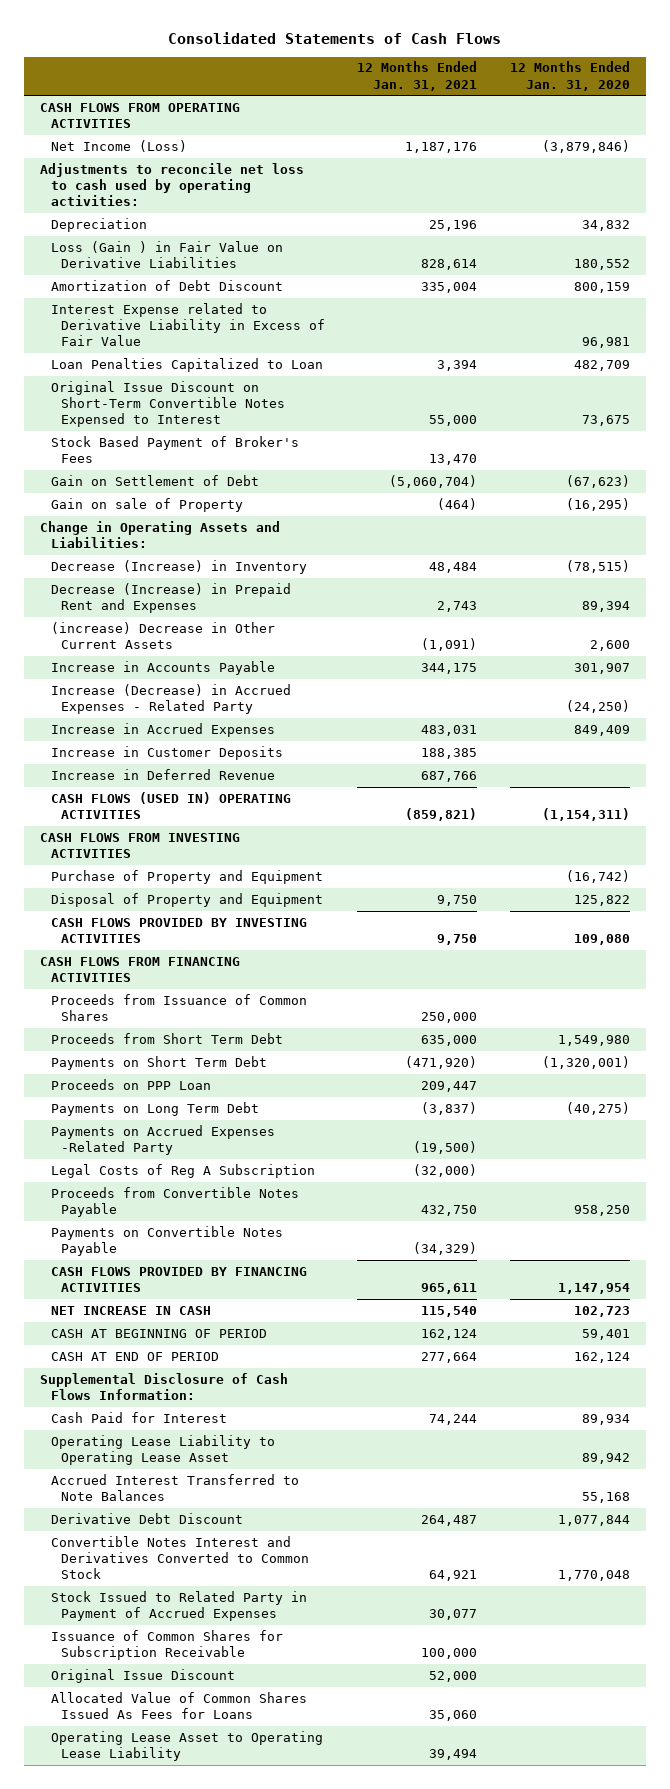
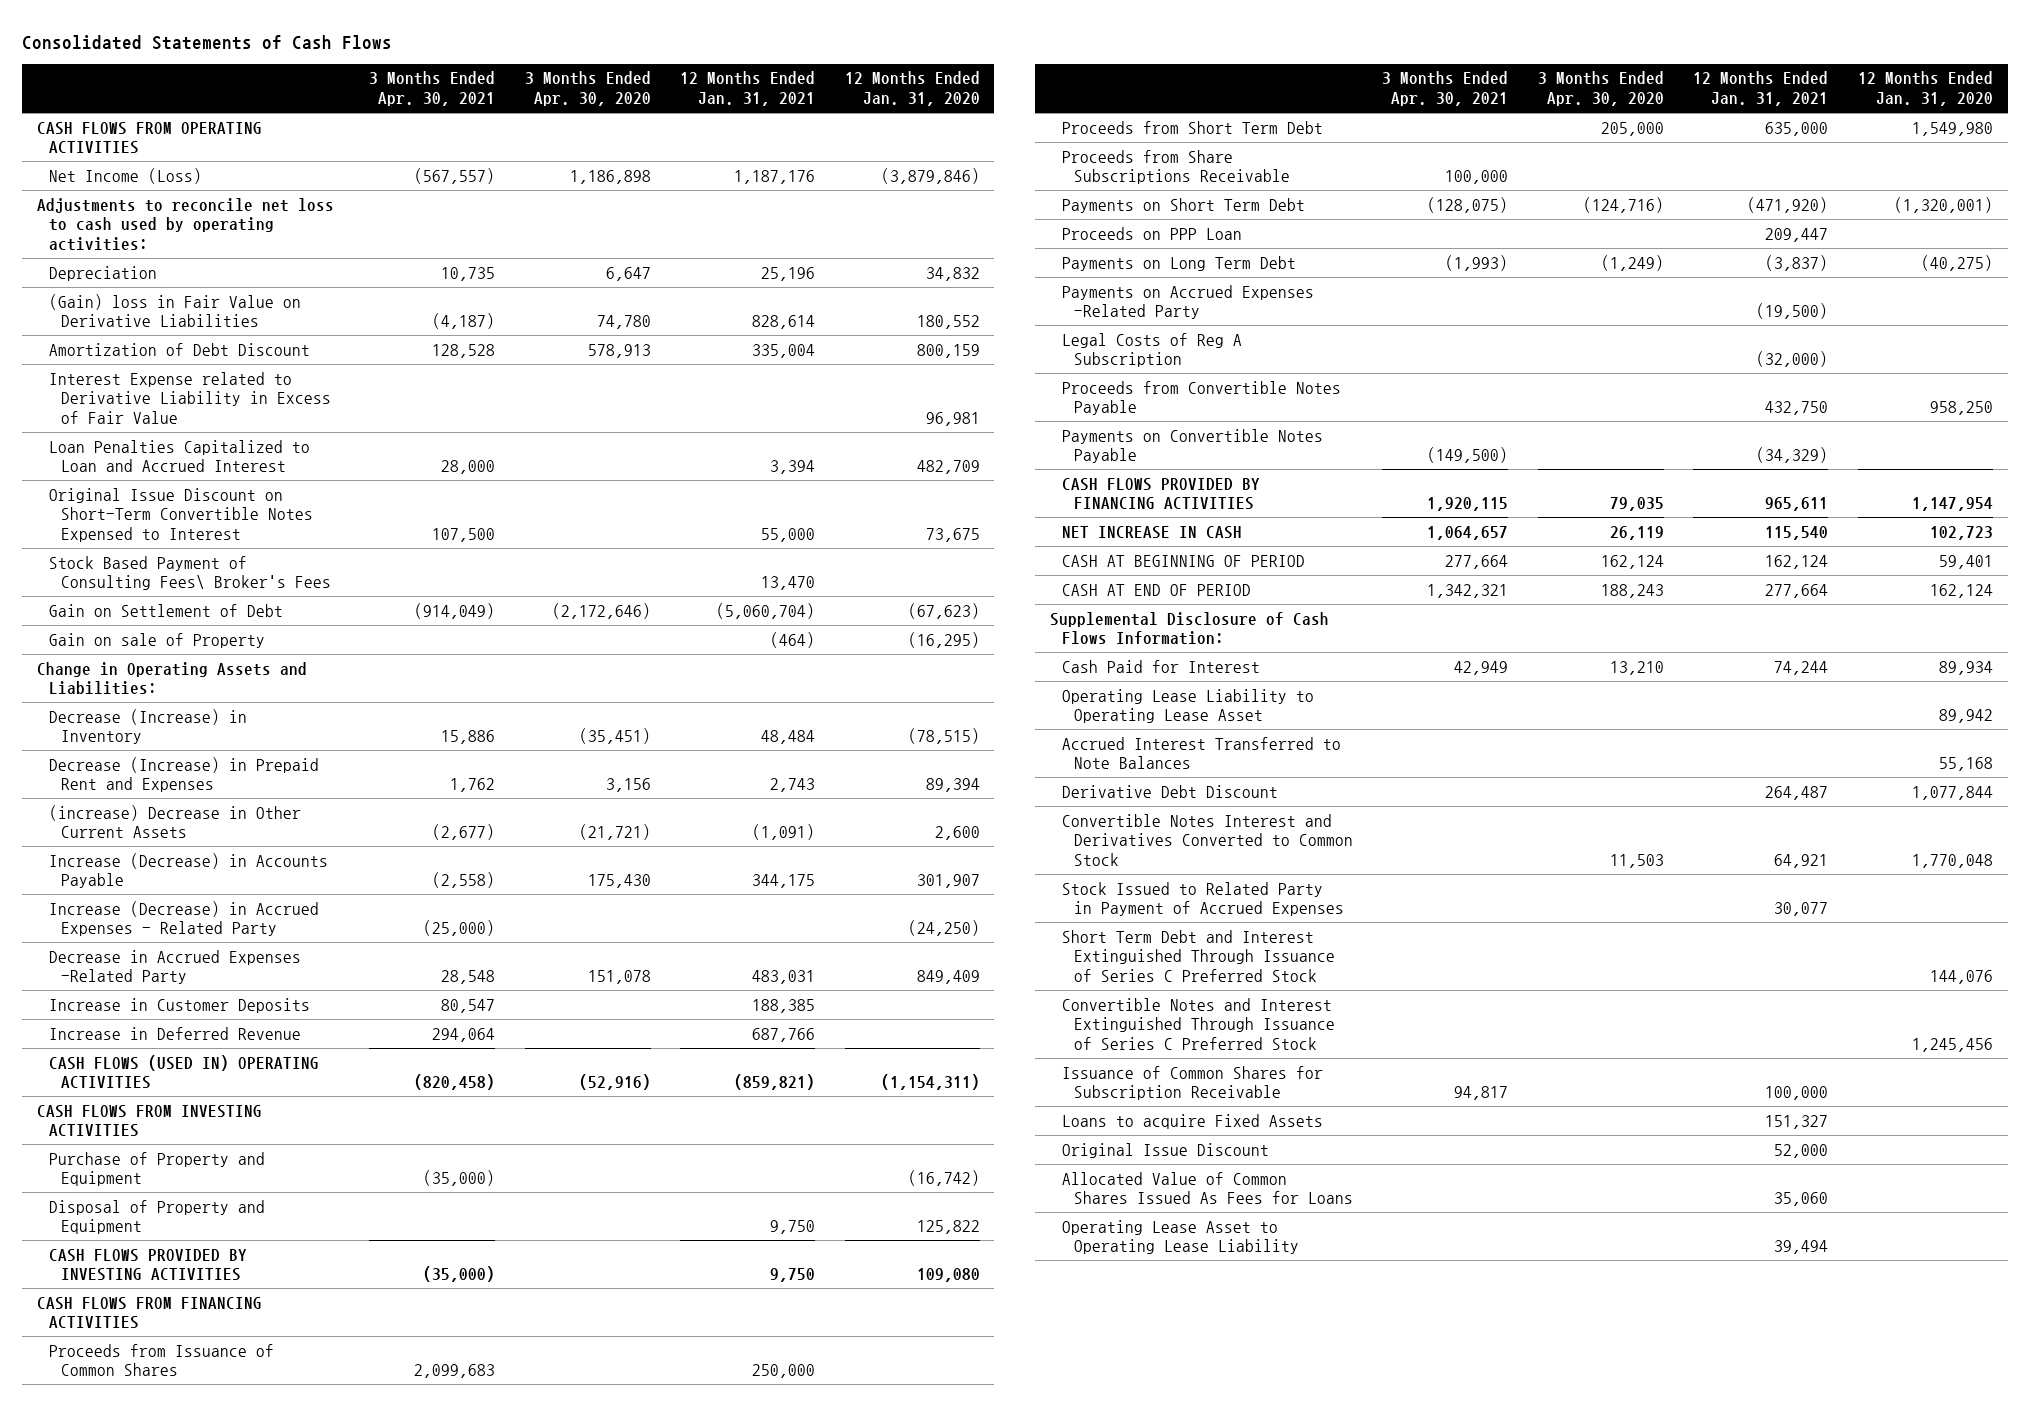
- | 12 Months Ended Jan. 31, 2021 | 12 Months Ended Jan. 31, 2020
+ | 3 Months Ended Apr. 30, 2021 | 3 Months Ended Apr. 30, 2020 | 12 Months Ended Jan. 31, 2021 | 12 Months Ended Jan. 31, 2020
- Loss (Gain ) in Fair Value on Derivative Liabilities | 828,614 | 180,552
+ (Gain) loss in Fair Value on Derivative Liabilities | (4,187) | 74,780 | 828,614 | 180,552
- Loan Penalties Capitalized to Loan | 3,394 | 482,709
+ Loan Penalties Capitalized to Loan and Accrued Interest | 28,000 | | 3,394 | 482,709
- Stock Based Payment of Broker's Fees | 13,470 |
+ Stock Based Payment of Consulting Fees\ Broker's Fees | | | 13,470 |
- Increase in Accounts Payable | 344,175 | 301,907
+ Increase (Decrease) in Accounts Payable | (2,558) | 175,430 | 344,175 | 301,907
- Increase in Accrued Expenses | 483,031 | 849,409
+ Decrease in Accrued Expenses -Related Party | 28,548 | 151,078 | 483,031 | 849,409
+ Proceeds from Share Subscriptions Receivable | 100,000 | | |
+ Short Term Debt and Interest Extinguished Through Issuance of Series C Preferred Stock | | | | 144,076
+ Convertible Notes and Interest Extinguished Through Issuance of Series C Preferred Stock | | | | 1,245,456
+ Loans to acquire Fixed Assets | | | 151,327 |

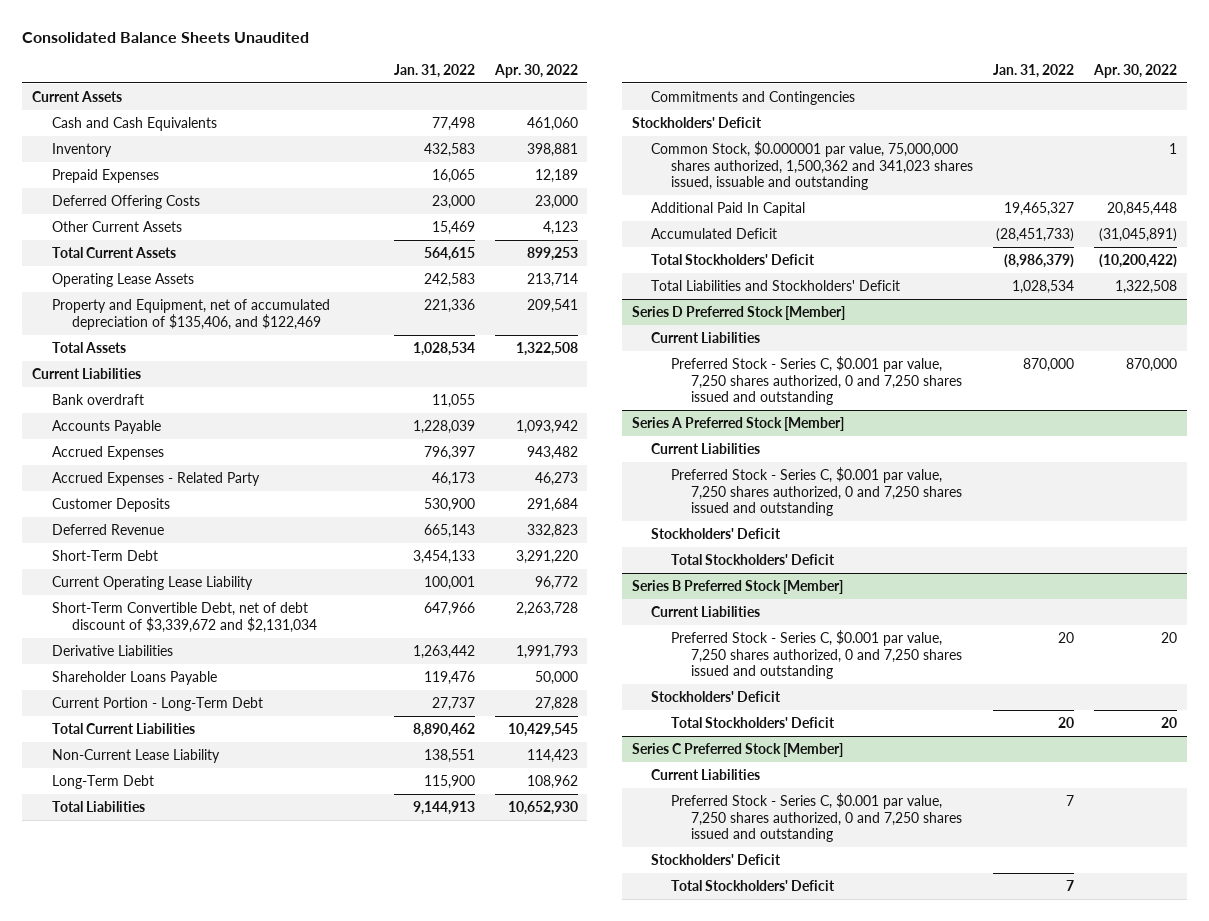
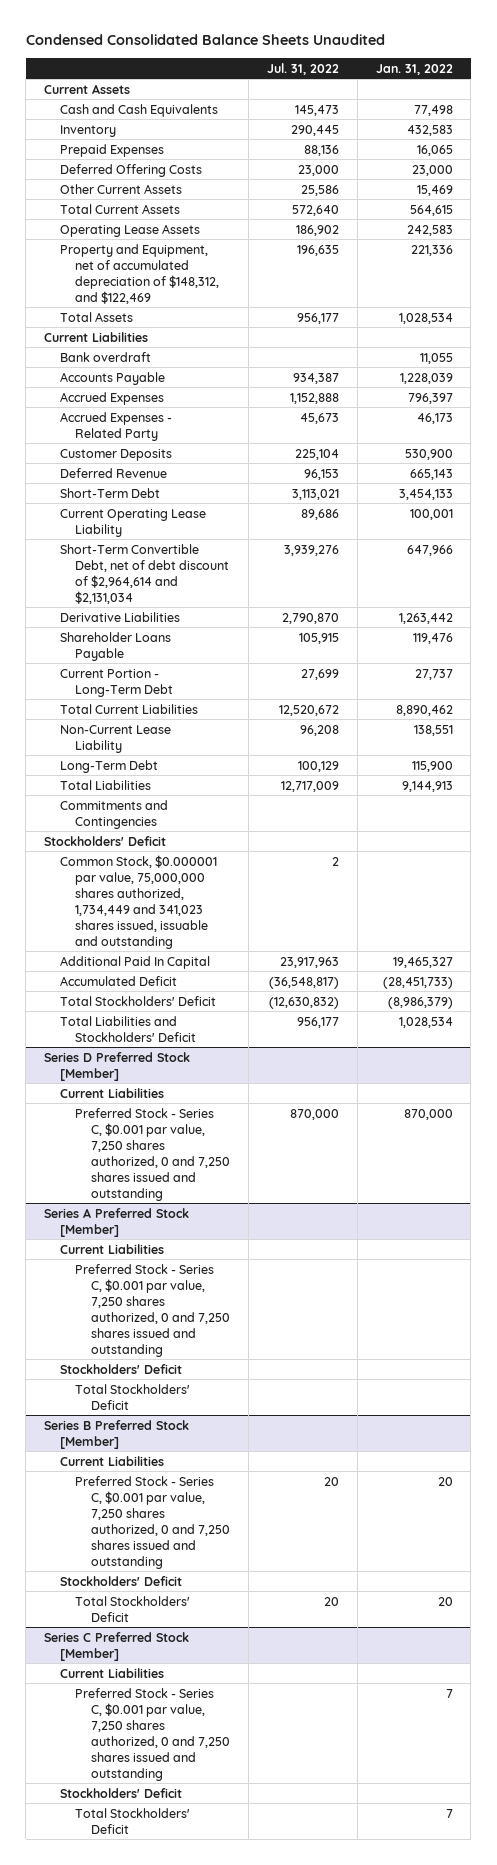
- Consolidated Balance Sheets Unaudited
+ Condensed Consolidated Balance Sheets Unaudited
- | Jan. 31, 2022 | Apr. 30, 2022
+ | Jul. 31, 2022 | Jan. 31, 2022
- Property and Equipment, net of accumulated depreciation of $135,406, and $122,469 | 221,336 | 209,541
+ Property and Equipment, net of accumulated depreciation of $148,312, and $122,469 | 196,635 | 221,336
- Short-Term Convertible Debt, net of debt discount of $3,339,672 and $2,131,034 | 647,966 | 2,263,728
+ Short-Term Convertible Debt, net of debt discount of $2,964,614 and $2,131,034 | 3,939,276 | 647,966
- Common Stock, $0.000001 par value, 75,000,000 shares authorized, 1,500,362 and 341,023 shares issued, issuable and outstanding | | 1
+ Common Stock, $0.000001 par value, 75,000,000 shares authorized, 1,734,449 and 341,023 shares issued, issuable and outstanding | 2 |

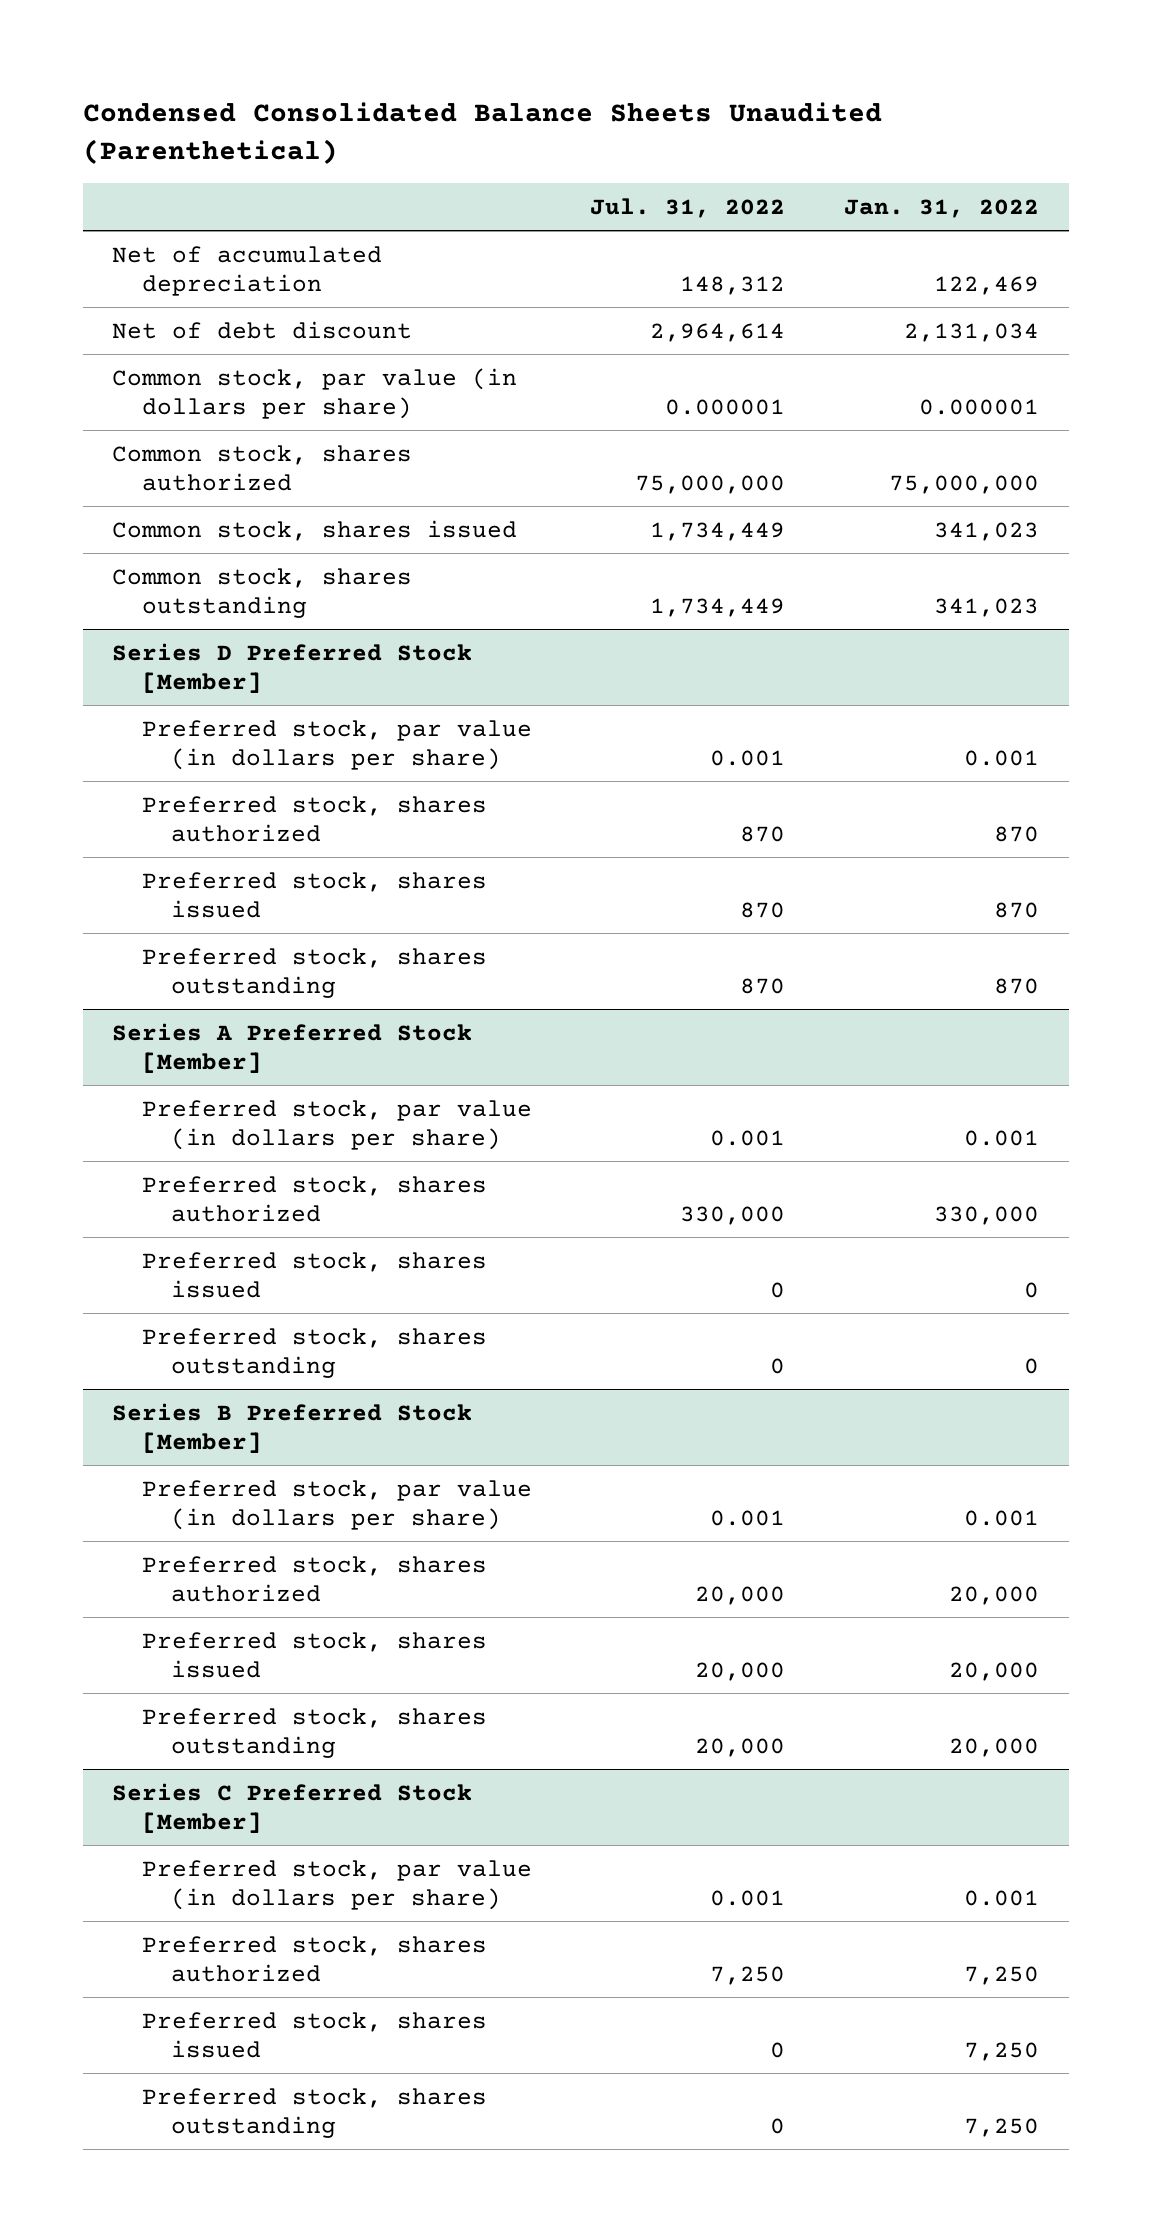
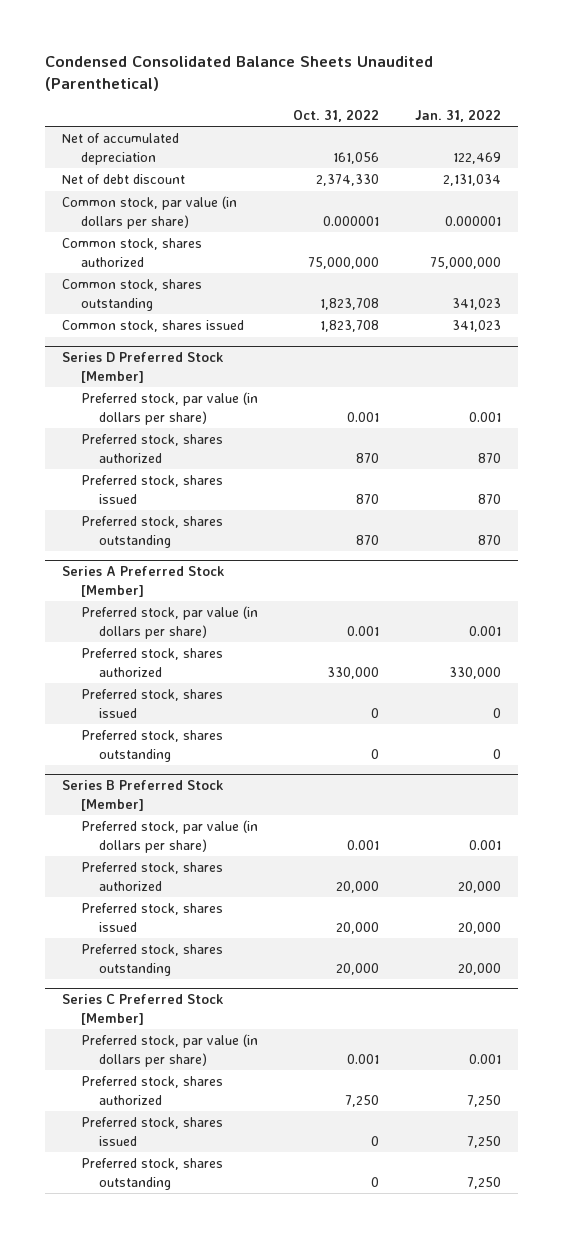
- | Jul. 31, 2022 | Jan. 31, 2022
+ | Oct. 31, 2022 | Jan. 31, 2022
moved down: Common stock, shares issued | 1,823,708 | 341,023

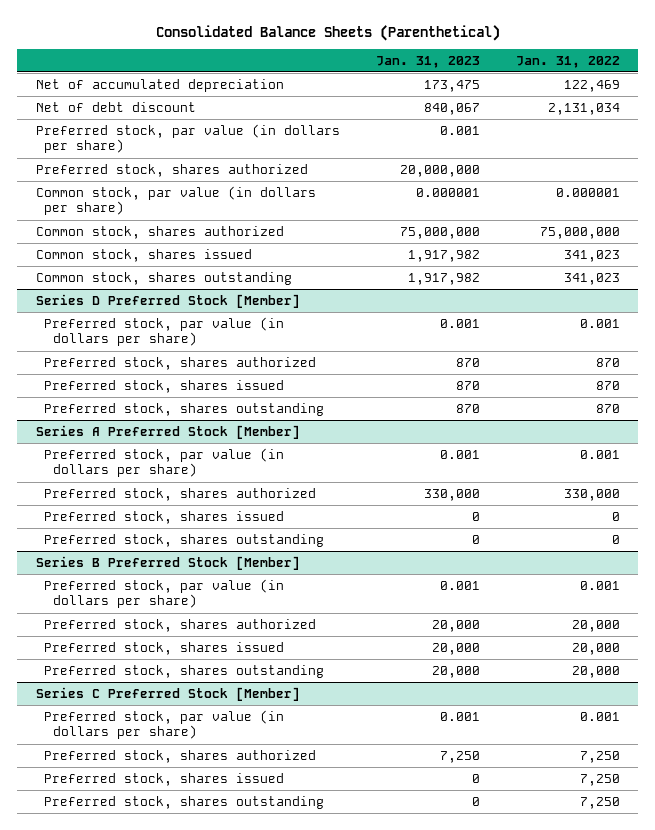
- Condensed Consolidated Balance Sheets Unaudited (Parenthetical)
+ Consolidated Balance Sheets (Parenthetical)
- | Oct. 31, 2022 | Jan. 31, 2022
+ | Jan. 31, 2023 | Jan. 31, 2022
+ Preferred stock, par value (in dollars per share) | 0.001 |
+ Preferred stock, shares authorized | 20,000,000 |
moved down: Common stock, shares outstanding | 1,917,982 | 341,023

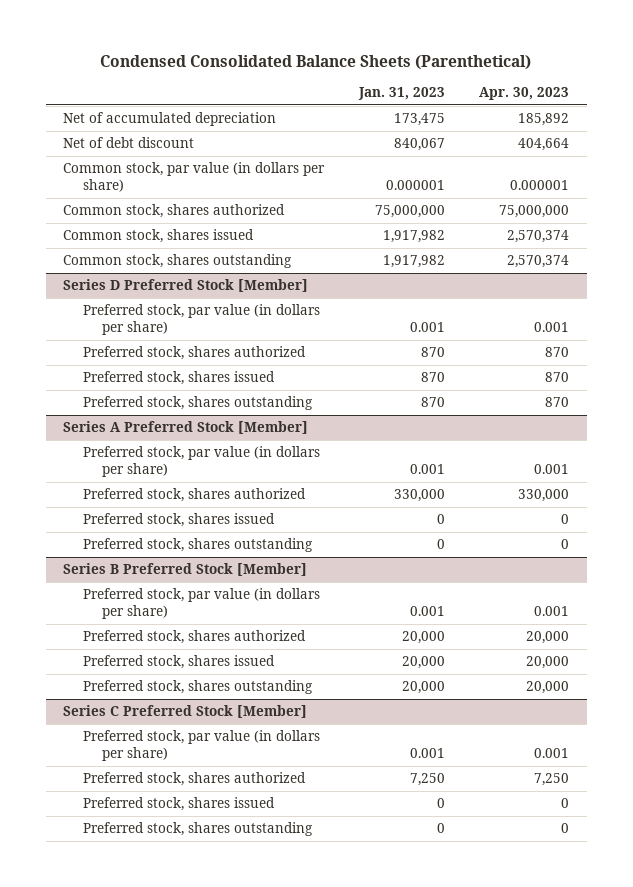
- Consolidated Balance Sheets (Parenthetical)
+ Condensed Consolidated Balance Sheets (Parenthetical)
- | Jan. 31, 2023 | Jan. 31, 2022
+ | Jan. 31, 2023 | Apr. 30, 2023
- Preferred stock, par value (in dollars per share) | 0.001 |
- Preferred stock, shares authorized | 20,000,000 |

